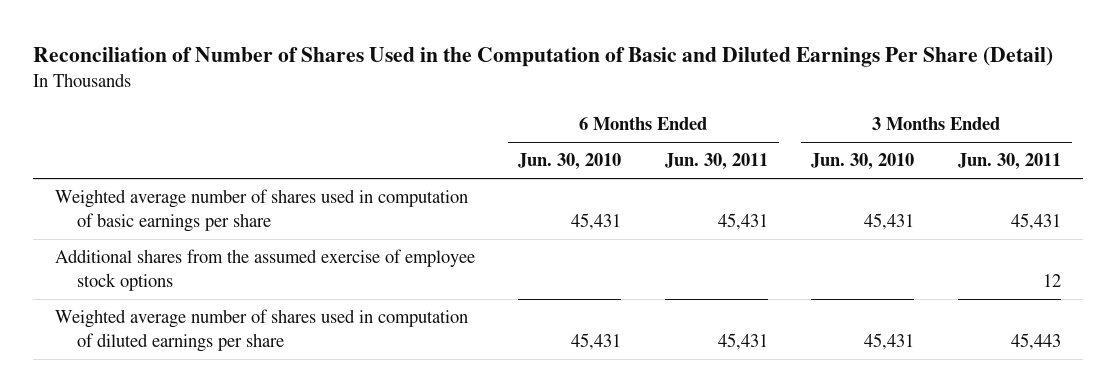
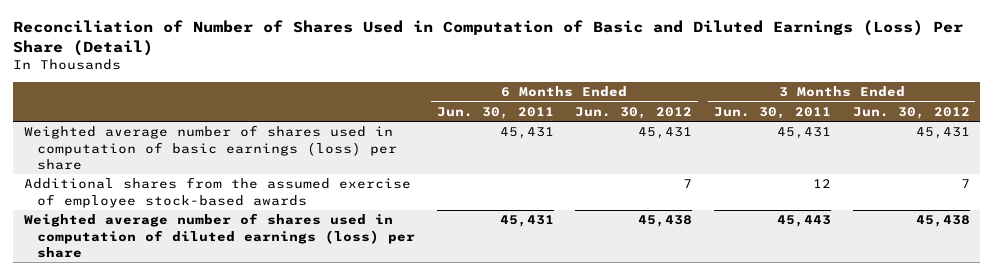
- Reconciliation of Number of Shares Used in the Computation of Basic and Diluted Earnings Per Share (Detail)
+ Reconciliation of Number of Shares Used in Computation of Basic and Diluted Earnings (Loss) Per Share (Detail)
- | 6 Months Ended Jun. 30, 2010 | 6 Months Ended Jun. 30, 2011 | 3 Months Ended Jun. 30, 2010 | 3 Months Ended Jun. 30, 2011
+ | 6 Months Ended Jun. 30, 2011 | 6 Months Ended Jun. 30, 2012 | 3 Months Ended Jun. 30, 2011 | 3 Months Ended Jun. 30, 2012
- Weighted average number of shares used in computation of basic earnings per share | 45,431 | 45,431 | 45,431 | 45,431
- Additional shares from the assumed exercise of employee stock options | | | | 12
- Weighted average number of shares used in computation of diluted earnings per share | 45,431 | 45,431 | 45,431 | 45,443
+ Weighted average number of shares used in computation of basic earnings (loss) per share | 45,431 | 45,431 | 45,431 | 45,431
+ Additional shares from the assumed exercise of employee stock-based awards | | 7 | 12 | 7
+ Weighted average number of shares used in computation of diluted earnings (loss) per share | 45,431 | 45,438 | 45,443 | 45,438

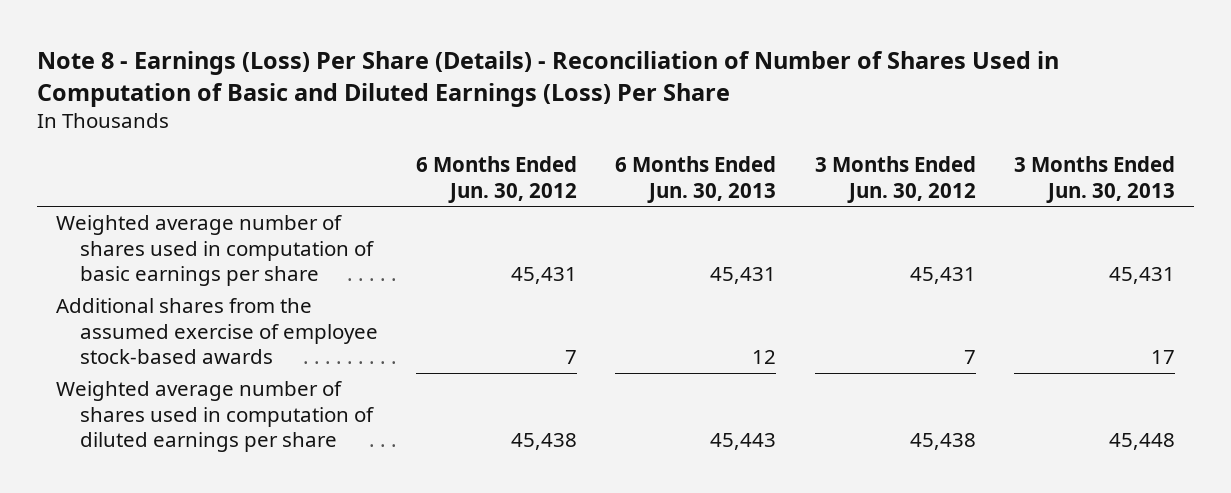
- Reconciliation of Number of Shares Used in Computation of Basic and Diluted Earnings (Loss) Per Share (Detail)
+ Note 8 - Earnings (Loss) Per Share (Details) - Reconciliation of Number of Shares Used in Computation of Basic and Diluted Earnings (Loss) Per Share
- | 6 Months Ended Jun. 30, 2011 | 6 Months Ended Jun. 30, 2012 | 3 Months Ended Jun. 30, 2011 | 3 Months Ended Jun. 30, 2012
+ | 6 Months Ended Jun. 30, 2012 | 6 Months Ended Jun. 30, 2013 | 3 Months Ended Jun. 30, 2012 | 3 Months Ended Jun. 30, 2013
- Weighted average number of shares used in computation of basic earnings (loss) per share | 45,431 | 45,431 | 45,431 | 45,431
+ Weighted average number of shares used in computation of basic earnings per share | 45,431 | 45,431 | 45,431 | 45,431
- Weighted average number of shares used in computation of diluted earnings (loss) per share | 45,431 | 45,438 | 45,443 | 45,438
+ Weighted average number of shares used in computation of diluted earnings per share | 45,438 | 45,443 | 45,438 | 45,448

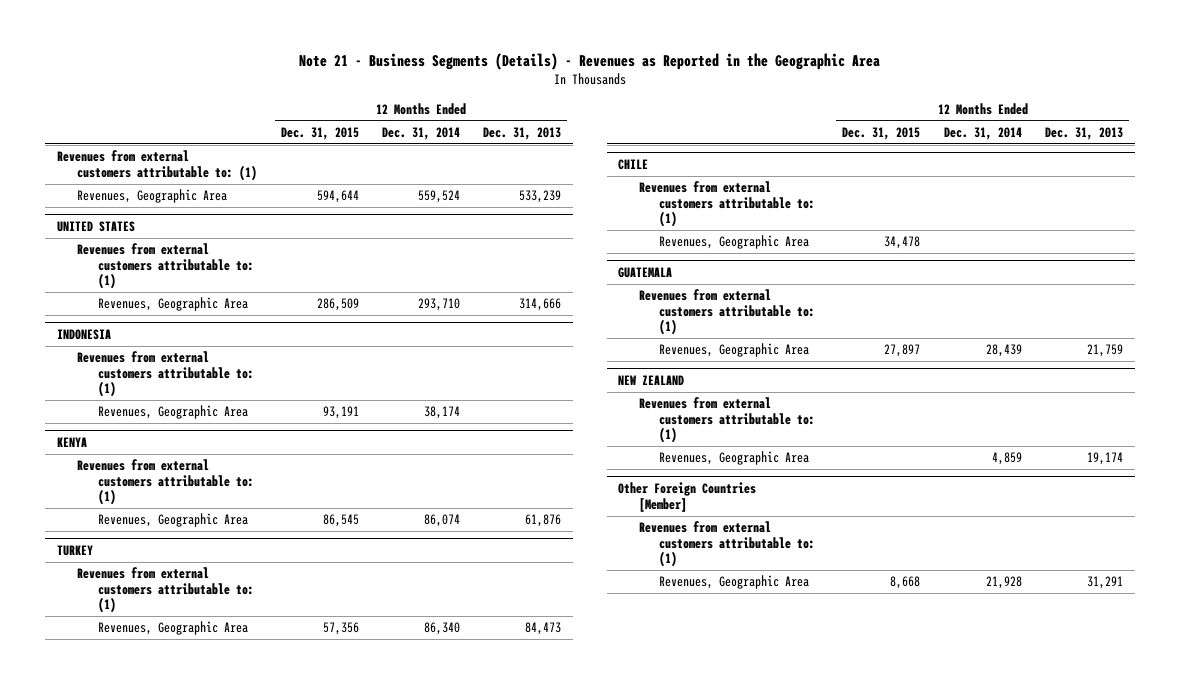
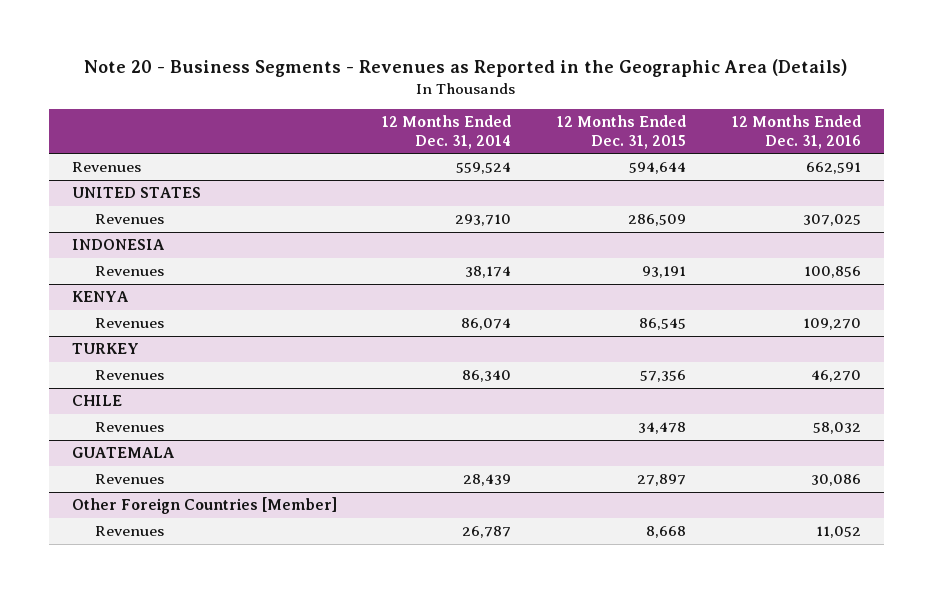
- Note 21 - Business Segments (Details) - Revenues as Reported in the Geographic Area
+ Note 20 - Business Segments - Revenues as Reported in the Geographic Area (Details)
- | 12 Months Ended Dec. 31, 2015 | 12 Months Ended Dec. 31, 2014 | 12 Months Ended Dec. 31, 2013
+ | 12 Months Ended Dec. 31, 2014 | 12 Months Ended Dec. 31, 2015 | 12 Months Ended Dec. 31, 2016
- Revenues from external customers attributable to: (1)
- Revenues, Geographic Area | 594,644 | 559,524 | 533,239
+ Revenues | 559,524 | 594,644 | 662,591
@ UNITED STATES
- Revenues from external customers attributable to: (1)
- Revenues, Geographic Area | 286,509 | 293,710 | 314,666
+ Revenues | 293,710 | 286,509 | 307,025
@ INDONESIA
- Revenues from external customers attributable to: (1)
- Revenues, Geographic Area | 93,191 | 38,174 |
+ Revenues | 38,174 | 93,191 | 100,856
@ KENYA
- Revenues from external customers attributable to: (1)
- Revenues, Geographic Area | 86,545 | 86,074 | 61,876
+ Revenues | 86,074 | 86,545 | 109,270
@ TURKEY
- Revenues from external customers attributable to: (1)
- Revenues, Geographic Area | 57,356 | 86,340 | 84,473
+ Revenues | 86,340 | 57,356 | 46,270
@ CHILE
- Revenues from external customers attributable to: (1)
- Revenues, Geographic Area | 34,478 | |
+ Revenues | | 34,478 | 58,032
@ GUATEMALA
- Revenues from external customers attributable to: (1)
- Revenues, Geographic Area | 27,897 | 28,439 | 21,759
- NEW ZEALAND
- Revenues from external customers attributable to: (1)
- Revenues, Geographic Area | | 4,859 | 19,174
@ GUATEMALA
+ Revenues | 28,439 | 27,897 | 30,086
@ Other Foreign Countries [Member]
- Revenues from external customers attributable to: (1)
- Revenues, Geographic Area | 8,668 | 21,928 | 31,291
+ Revenues | 26,787 | 8,668 | 11,052

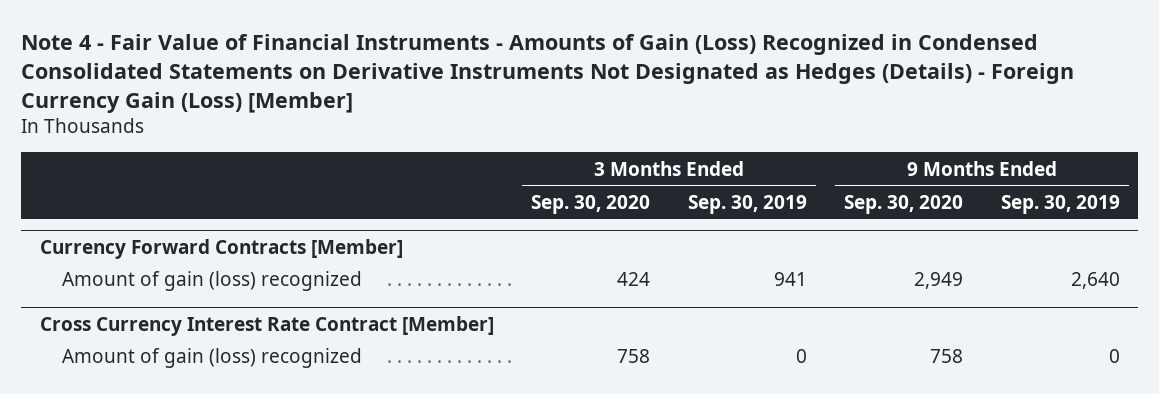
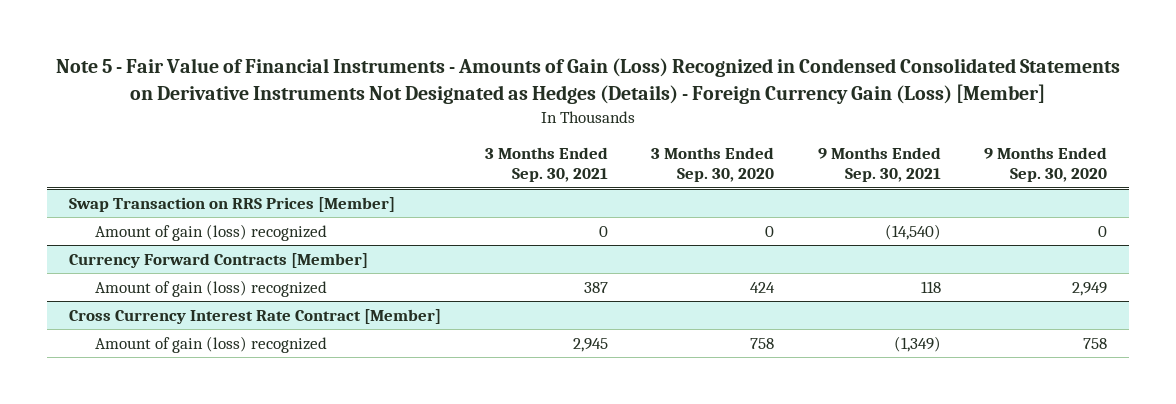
- Note 4 - Fair Value of Financial Instruments - Amounts of Gain (Loss) Recognized in Condensed Consolidated Statements on Derivative Instruments Not Designated as Hedges (Details) - Foreign Currency Gain (Loss) [Member]
+ Note 5 - Fair Value of Financial Instruments - Amounts of Gain (Loss) Recognized in Condensed Consolidated Statements on Derivative Instruments Not Designated as Hedges (Details) - Foreign Currency Gain (Loss) [Member]
- | 3 Months Ended Sep. 30, 2020 | 3 Months Ended Sep. 30, 2019 | 9 Months Ended Sep. 30, 2020 | 9 Months Ended Sep. 30, 2019
+ | 3 Months Ended Sep. 30, 2021 | 3 Months Ended Sep. 30, 2020 | 9 Months Ended Sep. 30, 2021 | 9 Months Ended Sep. 30, 2020
+ Swap Transaction on RRS Prices [Member]
+ Amount of gain (loss) recognized | 0 | 0 | (14,540) | 0

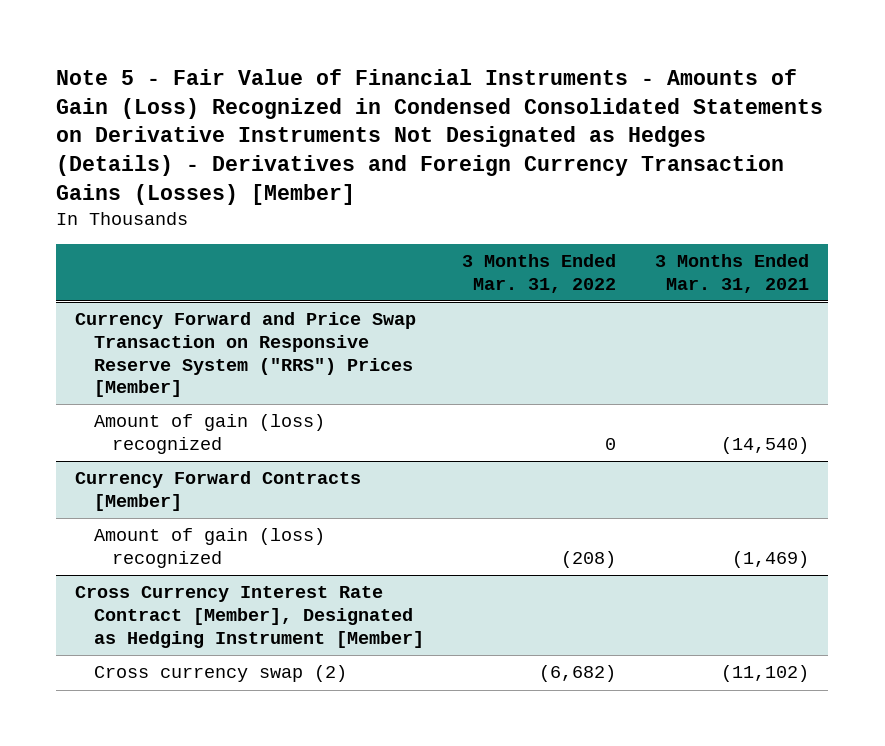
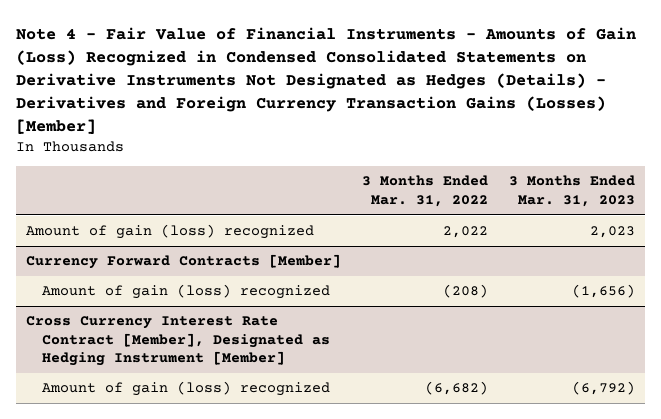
- Note 5 - Fair Value of Financial Instruments - Amounts of Gain (Loss) Recognized in Condensed Consolidated Statements on Derivative Instruments Not Designated as Hedges (Details) - Derivatives and Foreign Currency Transaction Gains (Losses) [Member]
+ Note 4 - Fair Value of Financial Instruments - Amounts of Gain (Loss) Recognized in Condensed Consolidated Statements on Derivative Instruments Not Designated as Hedges (Details) - Derivatives and Foreign Currency Transaction Gains (Losses) [Member]
- | 3 Months Ended Mar. 31, 2022 | 3 Months Ended Mar. 31, 2021
+ | 3 Months Ended Mar. 31, 2022 | 3 Months Ended Mar. 31, 2023
- Currency Forward and Price Swap Transaction on Responsive Reserve System ("RRS") Prices [Member]
- Amount of gain (loss) recognized | 0 | (14,540)
+ Amount of gain (loss) recognized | 2,022 | 2,023
@ Cross Currency Interest Rate Contract [Member], Designated as Hedging Instrument [Member]
- Cross currency swap (2) | (6,682) | (11,102)
+ Amount of gain (loss) recognized | (6,682) | (6,792)

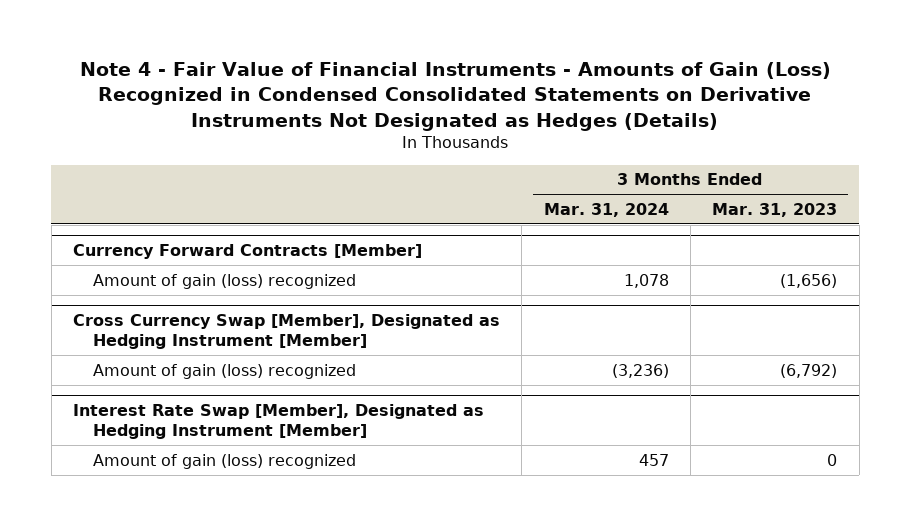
- Note 4 - Fair Value of Financial Instruments - Amounts of Gain (Loss) Recognized in Condensed Consolidated Statements on Derivative Instruments Not Designated as Hedges (Details) - Derivatives and Foreign Currency Transaction Gains (Losses) [Member]
+ Note 4 - Fair Value of Financial Instruments - Amounts of Gain (Loss) Recognized in Condensed Consolidated Statements on Derivative Instruments Not Designated as Hedges (Details)
- | 3 Months Ended Mar. 31, 2022 | 3 Months Ended Mar. 31, 2023
+ | 3 Months Ended Mar. 31, 2024 | 3 Months Ended Mar. 31, 2023
- Amount of gain (loss) recognized | 2,022 | 2,023
- Cross Currency Interest Rate Contract [Member], Designated as Hedging Instrument [Member]
+ Cross Currency Swap [Member], Designated as Hedging Instrument [Member]
+ Interest Rate Swap [Member], Designated as Hedging Instrument [Member]
+ Amount of gain (loss) recognized | 457 | 0

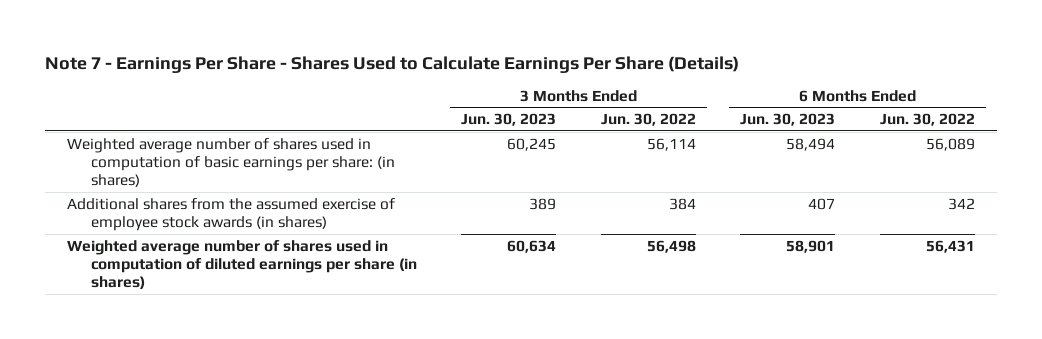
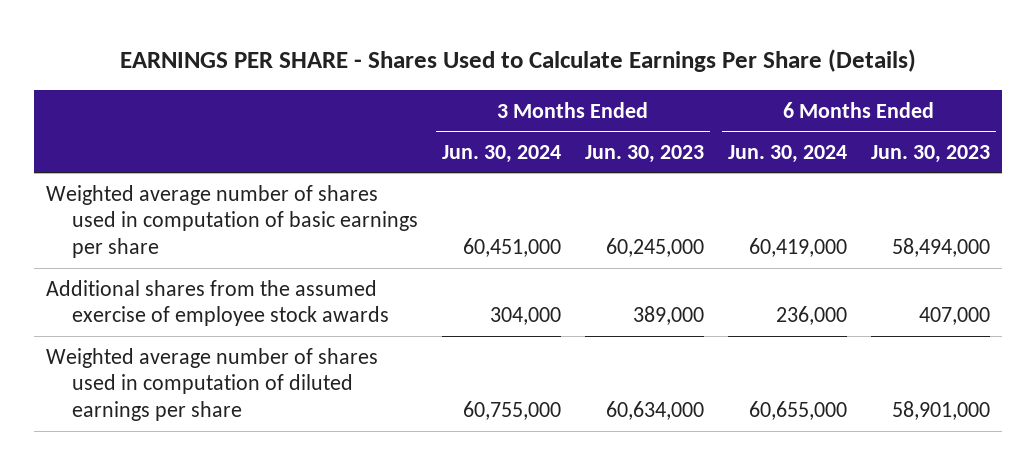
- Note 7 - Earnings Per Share - Shares Used to Calculate Earnings Per Share (Details)
+ EARNINGS PER SHARE - Shares Used to Calculate Earnings Per Share (Details)
- | 3 Months Ended Jun. 30, 2023 | 3 Months Ended Jun. 30, 2022 | 6 Months Ended Jun. 30, 2023 | 6 Months Ended Jun. 30, 2022
+ | 3 Months Ended Jun. 30, 2024 | 3 Months Ended Jun. 30, 2023 | 6 Months Ended Jun. 30, 2024 | 6 Months Ended Jun. 30, 2023
- Weighted average number of shares used in computation of basic earnings per share: (in shares) | 60,245 | 56,114 | 58,494 | 56,089
- Additional shares from the assumed exercise of employee stock awards (in shares) | 389 | 384 | 407 | 342
- Weighted average number of shares used in computation of diluted earnings per share (in shares) | 60,634 | 56,498 | 58,901 | 56,431
+ Weighted average number of shares used in computation of basic earnings per share | 60,451,000 | 60,245,000 | 60,419,000 | 58,494,000
+ Additional shares from the assumed exercise of employee stock awards | 304,000 | 389,000 | 236,000 | 407,000
+ Weighted average number of shares used in computation of diluted earnings per share | 60,755,000 | 60,634,000 | 60,655,000 | 58,901,000

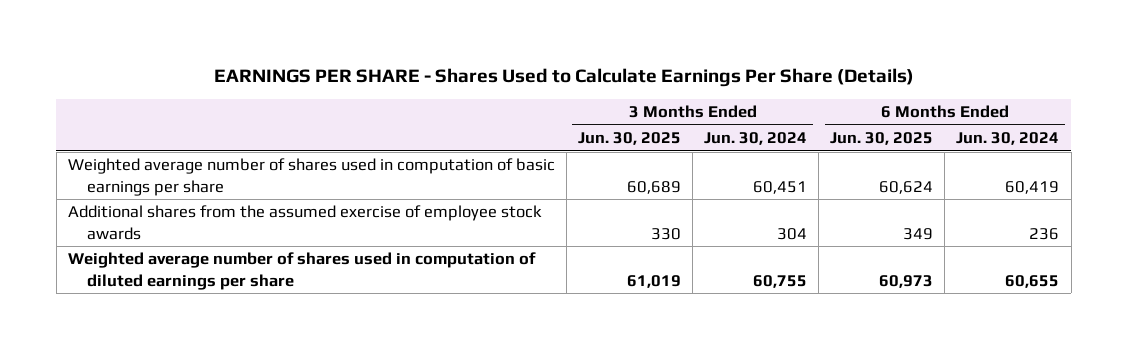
- | 3 Months Ended Jun. 30, 2024 | 3 Months Ended Jun. 30, 2023 | 6 Months Ended Jun. 30, 2024 | 6 Months Ended Jun. 30, 2023
+ | 3 Months Ended Jun. 30, 2025 | 3 Months Ended Jun. 30, 2024 | 6 Months Ended Jun. 30, 2025 | 6 Months Ended Jun. 30, 2024
- Weighted average number of shares used in computation of basic earnings per share | 60,451,000 | 60,245,000 | 60,419,000 | 58,494,000
- Additional shares from the assumed exercise of employee stock awards | 304,000 | 389,000 | 236,000 | 407,000
- Weighted average number of shares used in computation of diluted earnings per share | 60,755,000 | 60,634,000 | 60,655,000 | 58,901,000
+ Weighted average number of shares used in computation of basic earnings per share | 60,689 | 60,451 | 60,624 | 60,419
+ Additional shares from the assumed exercise of employee stock awards | 330 | 304 | 349 | 236
+ Weighted average number of shares used in computation of diluted earnings per share | 61,019 | 60,755 | 60,973 | 60,655

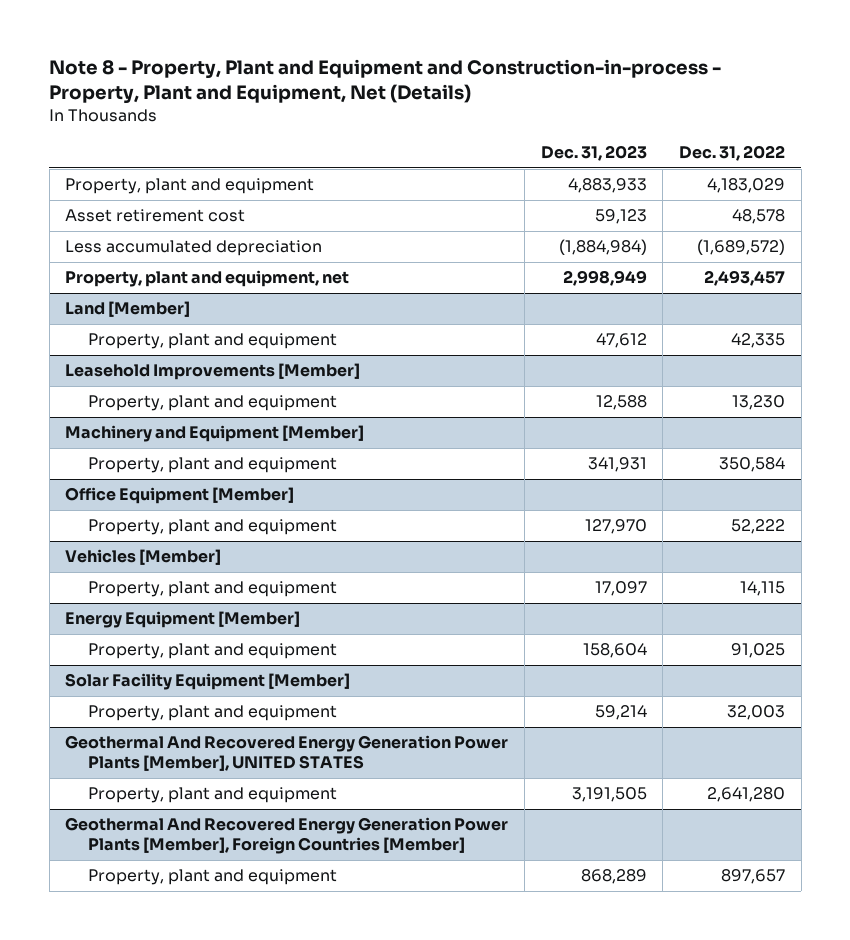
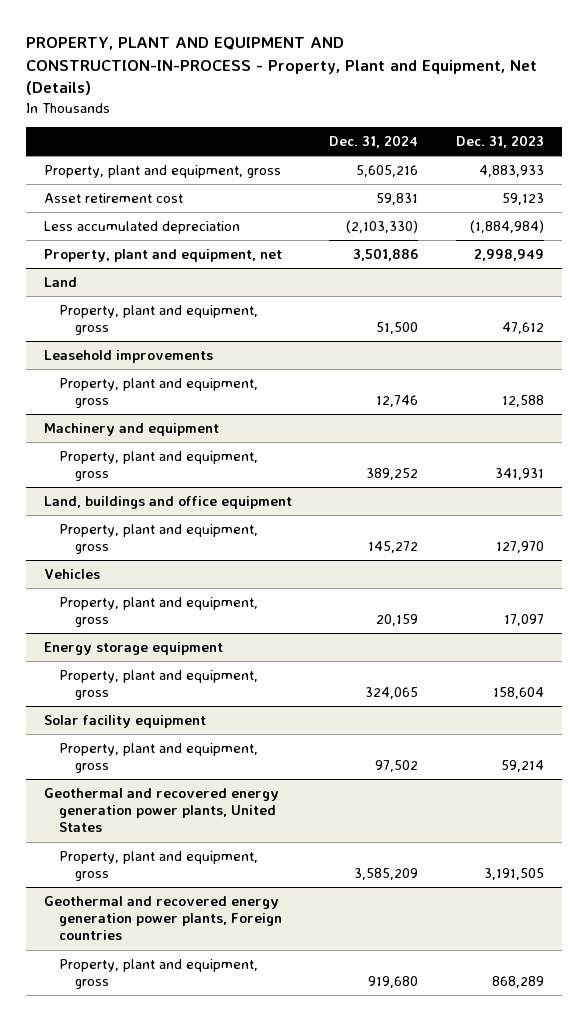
- Note 8 - Property, Plant and Equipment and Construction-in-process - Property, Plant and Equipment, Net (Details)
+ PROPERTY, PLANT AND EQUIPMENT AND CONSTRUCTION-IN-PROCESS - Property, Plant and Equipment, Net (Details)
- | Dec. 31, 2023 | Dec. 31, 2022
+ | Dec. 31, 2024 | Dec. 31, 2023
- Property, plant and equipment | 4,883,933 | 4,183,029
+ Property, plant and equipment, gross | 5,605,216 | 4,883,933
- Land [Member]
- Property, plant and equipment | 47,612 | 42,335
- Leasehold Improvements [Member]
- Property, plant and equipment | 12,588 | 13,230
- Machinery and Equipment [Member]
- Property, plant and equipment | 341,931 | 350,584
- Office Equipment [Member]
- Property, plant and equipment | 127,970 | 52,222
- Vehicles [Member]
- Property, plant and equipment | 17,097 | 14,115
- Energy Equipment [Member]
- Property, plant and equipment | 158,604 | 91,025
- Solar Facility Equipment [Member]
- Property, plant and equipment | 59,214 | 32,003
- Geothermal And Recovered Energy Generation Power Plants [Member], UNITED STATES
- Property, plant and equipment | 3,191,505 | 2,641,280
- Geothermal And Recovered Energy Generation Power Plants [Member], Foreign Countries [Member]
- Property, plant and equipment | 868,289 | 897,657
+ Land
+ Property, plant and equipment, gross | 51,500 | 47,612
+ Leasehold improvements
+ Property, plant and equipment, gross | 12,746 | 12,588
+ Machinery and equipment
+ Property, plant and equipment, gross | 389,252 | 341,931
+ Land, buildings and office equipment
+ Property, plant and equipment, gross | 145,272 | 127,970
+ Vehicles
+ Property, plant and equipment, gross | 20,159 | 17,097
+ Energy storage equipment
+ Property, plant and equipment, gross | 324,065 | 158,604
+ Solar facility equipment
+ Property, plant and equipment, gross | 97,502 | 59,214
+ Geothermal and recovered energy generation power plants, United States
+ Property, plant and equipment, gross | 3,585,209 | 3,191,505
+ Geothermal and recovered energy generation power plants, Foreign countries
+ Property, plant and equipment, gross | 919,680 | 868,289

